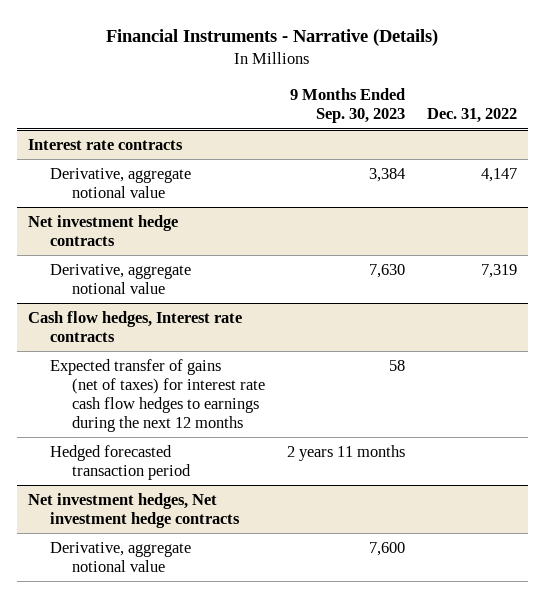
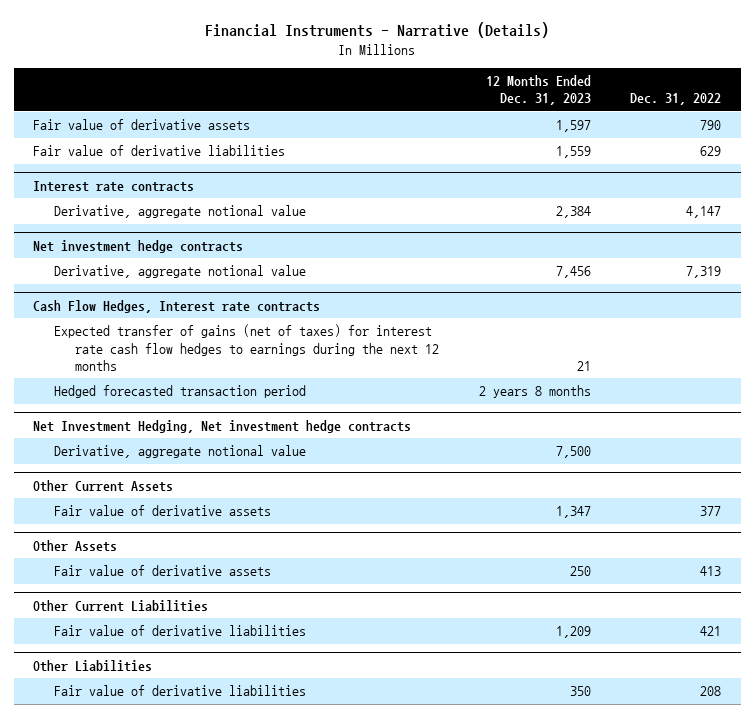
- | 9 Months Ended Sep. 30, 2023 | Dec. 31, 2022
+ | 12 Months Ended Dec. 31, 2023 | Dec. 31, 2022
+ Fair value of derivative assets | 1,597 | 790
+ Fair value of derivative liabilities | 1,559 | 629
- Cash flow hedges, Interest rate contracts
+ Cash Flow Hedges, Interest rate contracts
- Net investment hedges, Net investment hedge contracts
+ Net Investment Hedging, Net investment hedge contracts
+ Other Current Assets
+ Fair value of derivative assets | 1,347 | 377
+ Other Assets
+ Fair value of derivative assets | 250 | 413
+ Other Current Liabilities
+ Fair value of derivative liabilities | 1,209 | 421
+ Other Liabilities
+ Fair value of derivative liabilities | 350 | 208

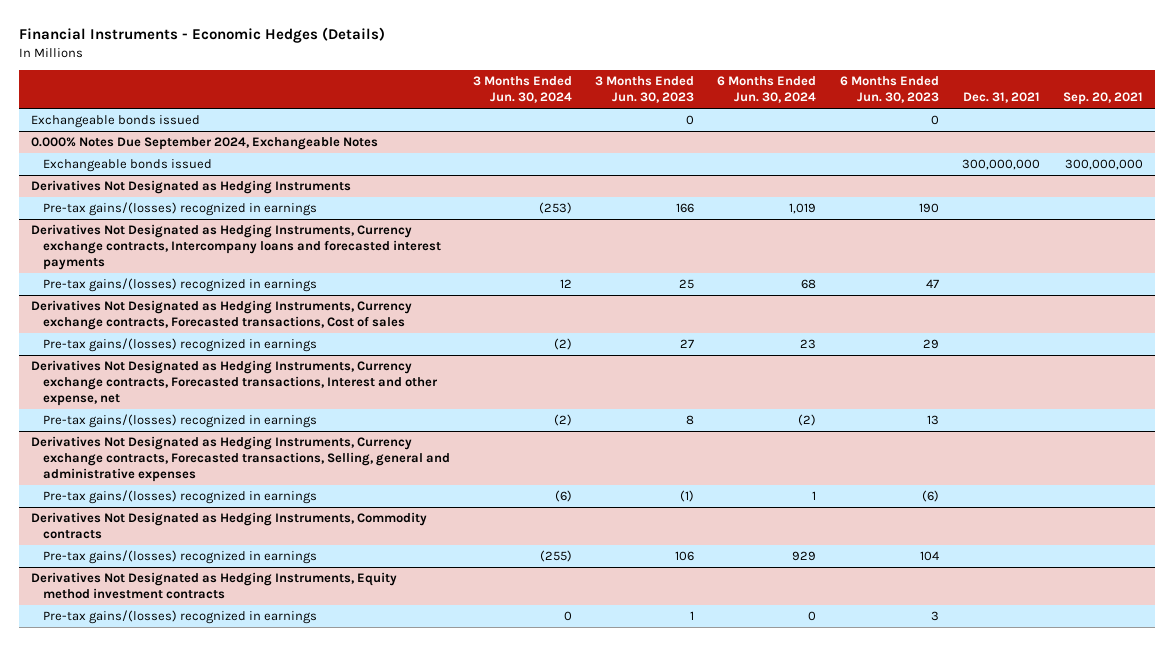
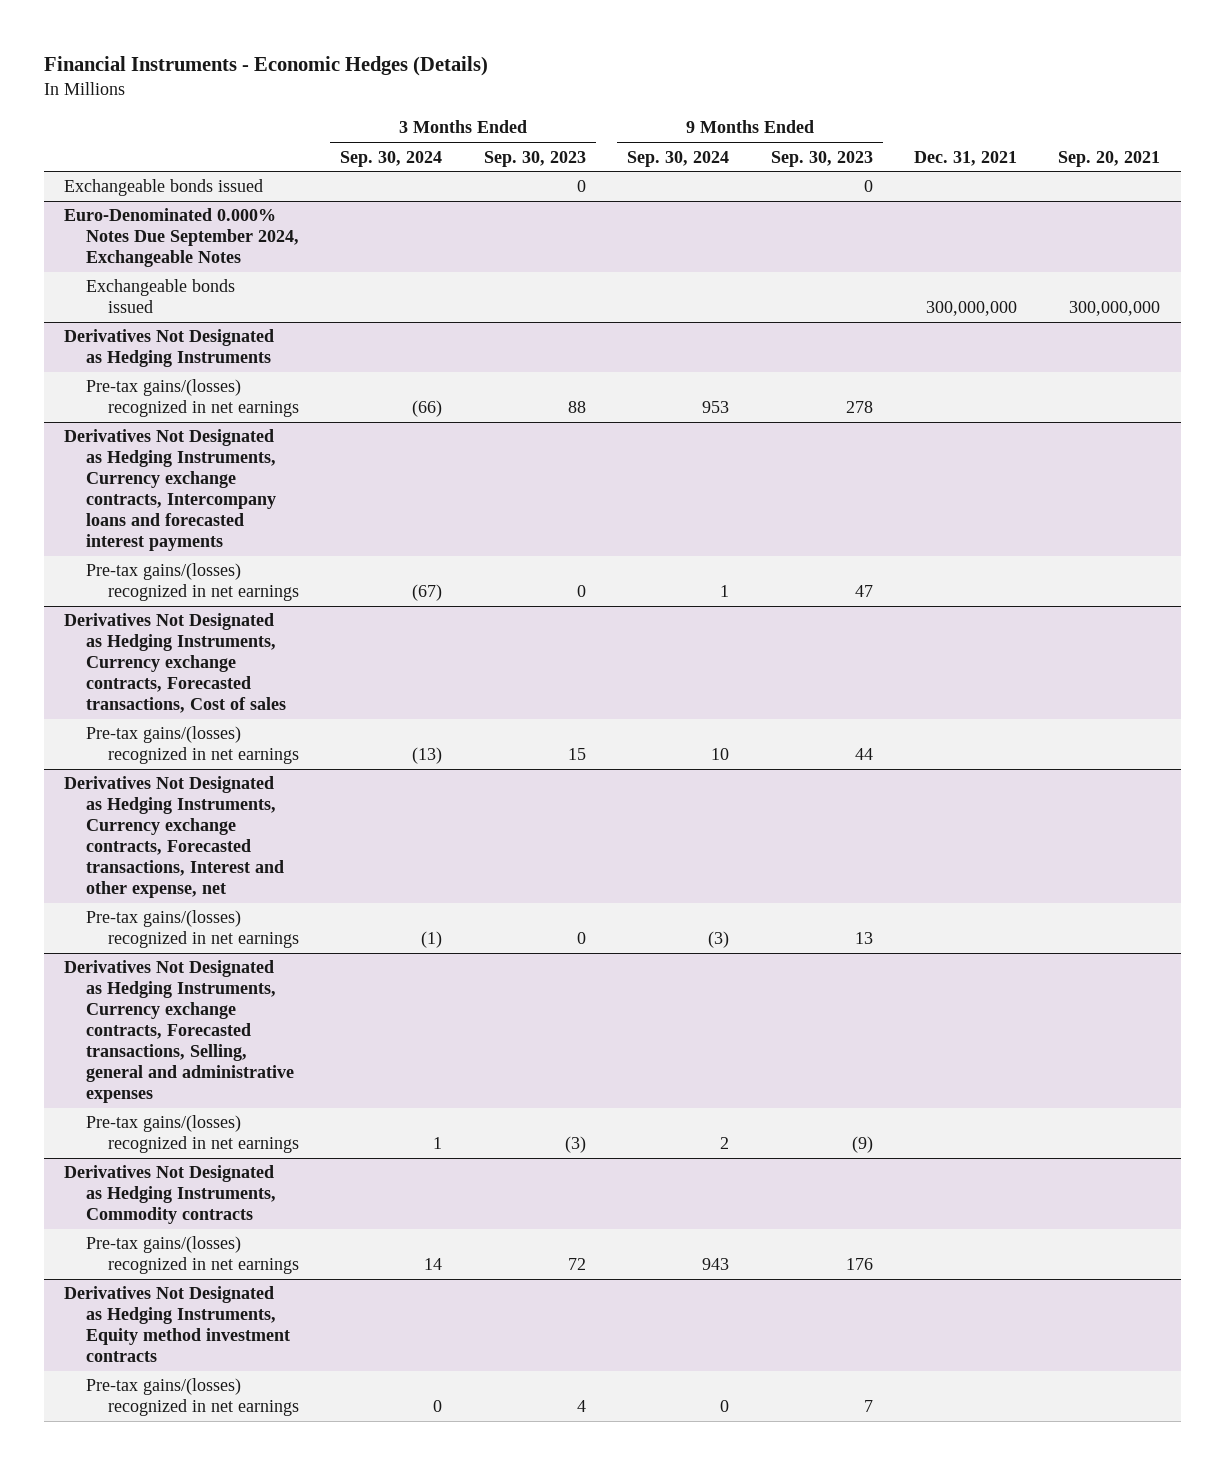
- | 3 Months Ended Jun. 30, 2024 | 3 Months Ended Jun. 30, 2023 | 6 Months Ended Jun. 30, 2024 | 6 Months Ended Jun. 30, 2023 | Dec. 31, 2021 | Sep. 20, 2021
+ | 3 Months Ended Sep. 30, 2024 | 3 Months Ended Sep. 30, 2023 | 9 Months Ended Sep. 30, 2024 | 9 Months Ended Sep. 30, 2023 | Dec. 31, 2021 | Sep. 20, 2021
- 0.000% Notes Due September 2024, Exchangeable Notes
+ Euro-Denominated 0.000% Notes Due September 2024, Exchangeable Notes
@ Derivatives Not Designated as Hedging Instruments
- Pre-tax gains/(losses) recognized in earnings | (253) | 166 | 1,019 | 190 | |
+ Pre-tax gains/(losses) recognized in net earnings | (66) | 88 | 953 | 278 | |
@ Derivatives Not Designated as Hedging Instruments, Currency exchange contracts, Intercompany loans and forecasted interest payments
- Pre-tax gains/(losses) recognized in earnings | 12 | 25 | 68 | 47 | |
+ Pre-tax gains/(losses) recognized in net earnings | (67) | 0 | 1 | 47 | |
@ Derivatives Not Designated as Hedging Instruments, Currency exchange contracts, Forecasted transactions, Cost of sales
- Pre-tax gains/(losses) recognized in earnings | (2) | 27 | 23 | 29 | |
+ Pre-tax gains/(losses) recognized in net earnings | (13) | 15 | 10 | 44 | |
@ Derivatives Not Designated as Hedging Instruments, Currency exchange contracts, Forecasted transactions, Interest and other expense, net
- Pre-tax gains/(losses) recognized in earnings | (2) | 8 | (2) | 13 | |
+ Pre-tax gains/(losses) recognized in net earnings | (1) | 0 | (3) | 13 | |
@ Derivatives Not Designated as Hedging Instruments, Currency exchange contracts, Forecasted transactions, Selling, general and administrative expenses
- Pre-tax gains/(losses) recognized in earnings | (6) | (1) | 1 | (6) | |
+ Pre-tax gains/(losses) recognized in net earnings | 1 | (3) | 2 | (9) | |
@ Derivatives Not Designated as Hedging Instruments, Commodity contracts
- Pre-tax gains/(losses) recognized in earnings | (255) | 106 | 929 | 104 | |
+ Pre-tax gains/(losses) recognized in net earnings | 14 | 72 | 943 | 176 | |
@ Derivatives Not Designated as Hedging Instruments, Equity method investment contracts
- Pre-tax gains/(losses) recognized in earnings | 0 | 1 | 0 | 3 | |
+ Pre-tax gains/(losses) recognized in net earnings | 0 | 4 | 0 | 7 | |

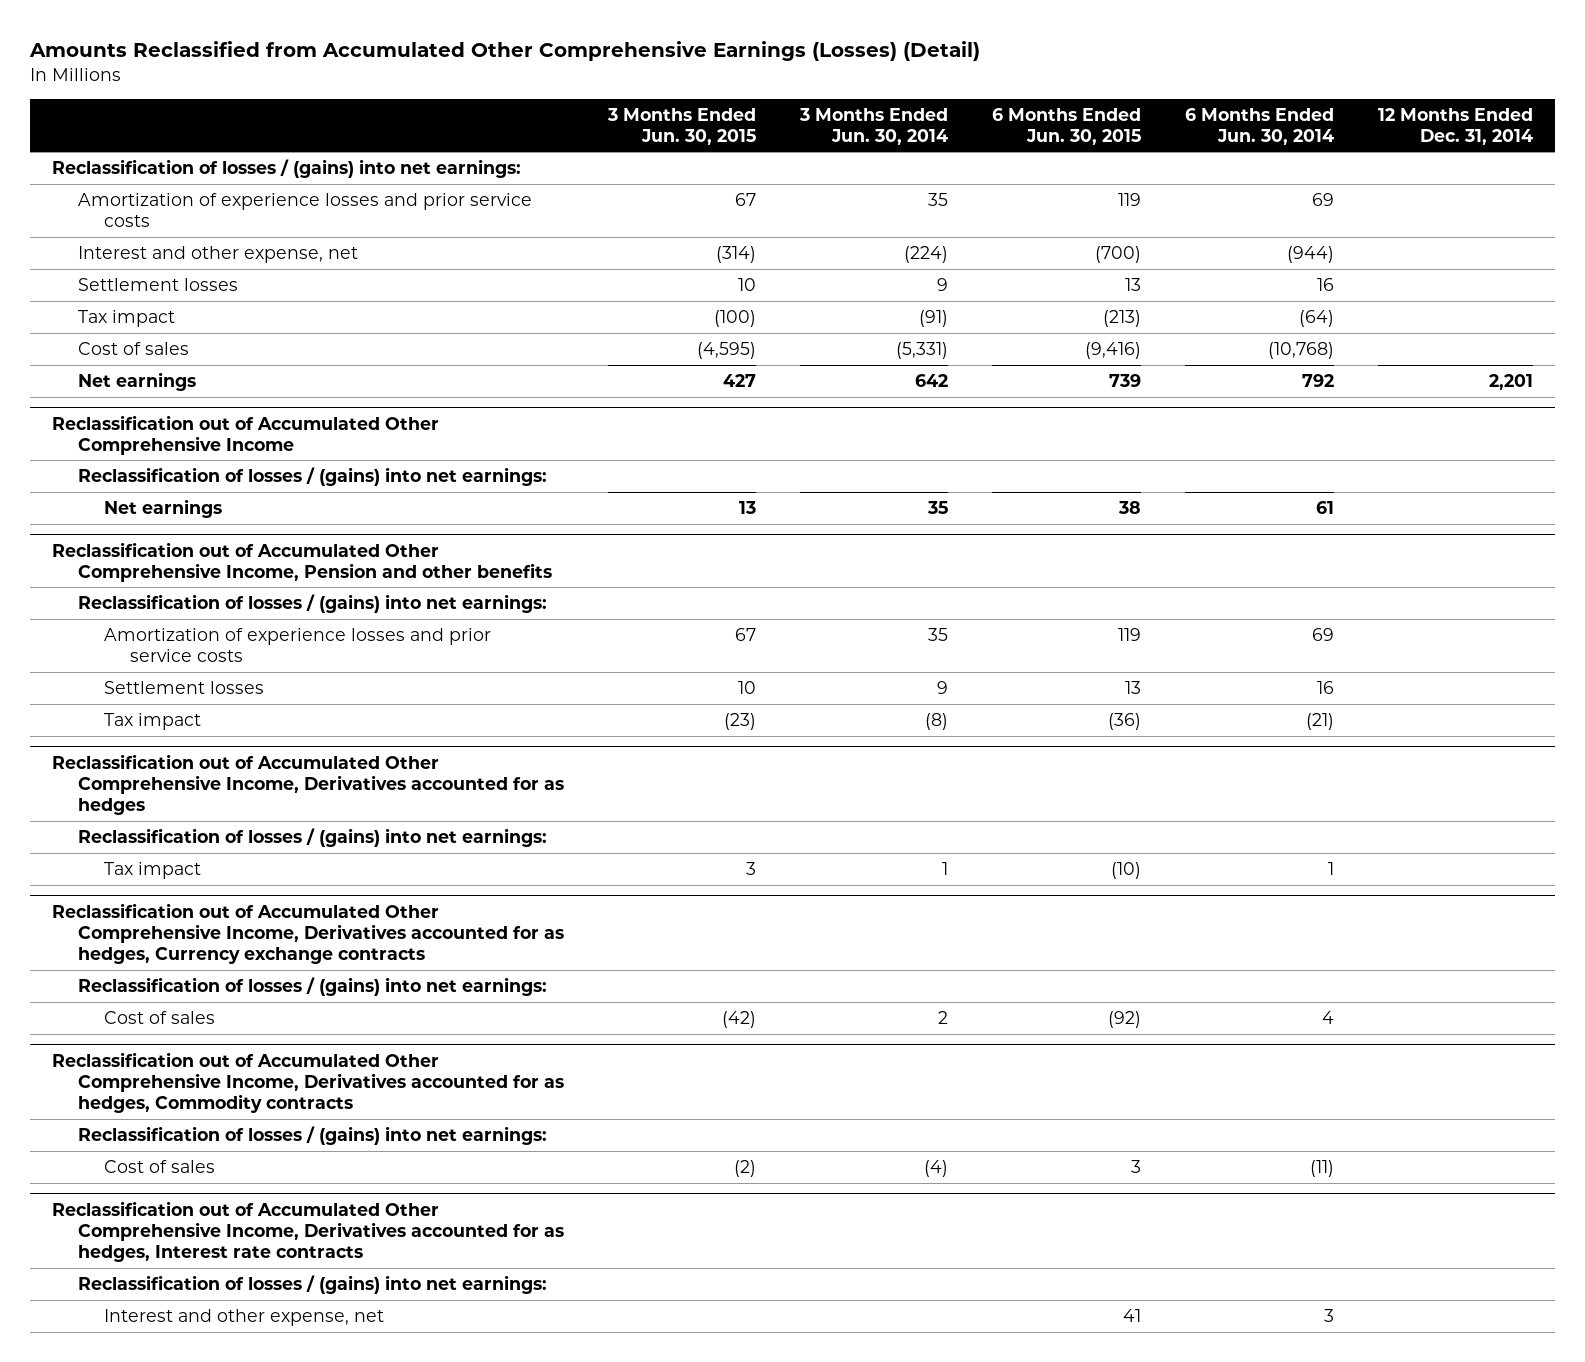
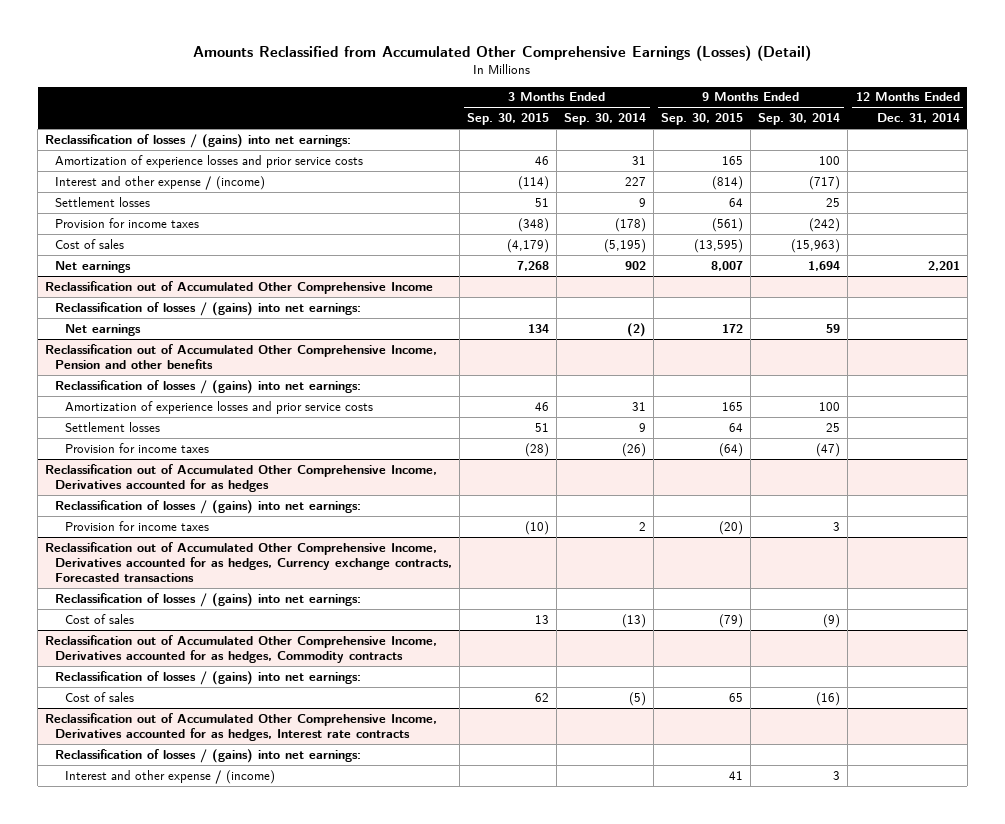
- | 3 Months Ended Jun. 30, 2015 | 3 Months Ended Jun. 30, 2014 | 6 Months Ended Jun. 30, 2015 | 6 Months Ended Jun. 30, 2014 | 12 Months Ended Dec. 31, 2014
+ | 3 Months Ended Sep. 30, 2015 | 3 Months Ended Sep. 30, 2014 | 9 Months Ended Sep. 30, 2015 | 9 Months Ended Sep. 30, 2014 | 12 Months Ended Dec. 31, 2014
- Interest and other expense, net | (314) | (224) | (700) | (944) |
+ Interest and other expense / (income) | (114) | 227 | (814) | (717) |
- Tax impact | (100) | (91) | (213) | (64) |
+ Provision for income taxes | (348) | (178) | (561) | (242) |
@ Reclassification out of Accumulated Other Comprehensive Income, Pension and other benefits
- Tax impact | (23) | (8) | (36) | (21) |
+ Provision for income taxes | (28) | (26) | (64) | (47) |
@ Reclassification out of Accumulated Other Comprehensive Income, Derivatives accounted for as hedges
- Tax impact | 3 | 1 | (10) | 1 |
- Reclassification out of Accumulated Other Comprehensive Income, Derivatives accounted for as hedges, Currency exchange contracts
@ Reclassification out of Accumulated Other Comprehensive Income, Derivatives accounted for as hedges
+ Provision for income taxes | (10) | 2 | (20) | 3 |
+ Reclassification out of Accumulated Other Comprehensive Income, Derivatives accounted for as hedges, Currency exchange contracts, Forecasted transactions
@ Reclassification out of Accumulated Other Comprehensive Income, Derivatives accounted for as hedges, Interest rate contracts
- Interest and other expense, net | | | 41 | 3 |
+ Interest and other expense / (income) | | | 41 | 3 |

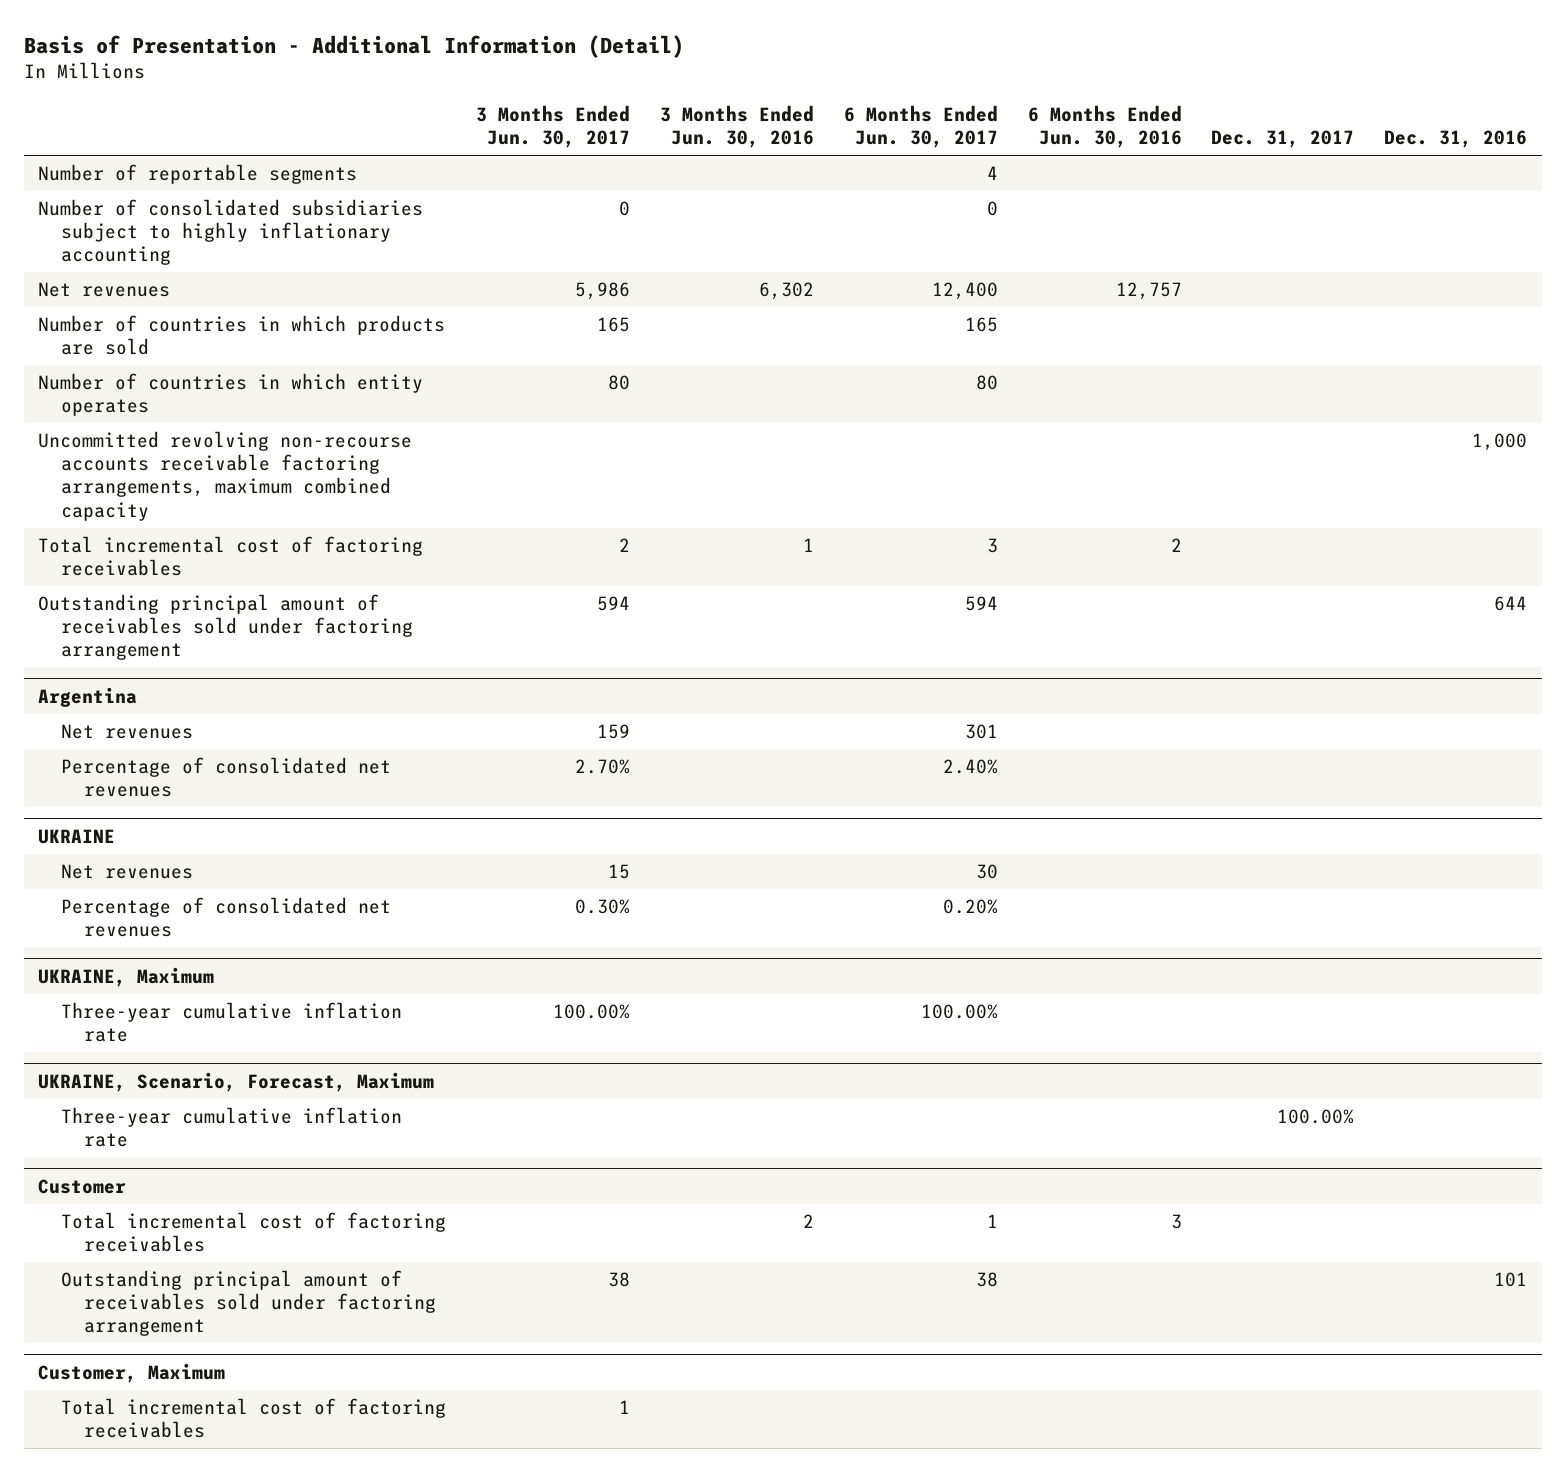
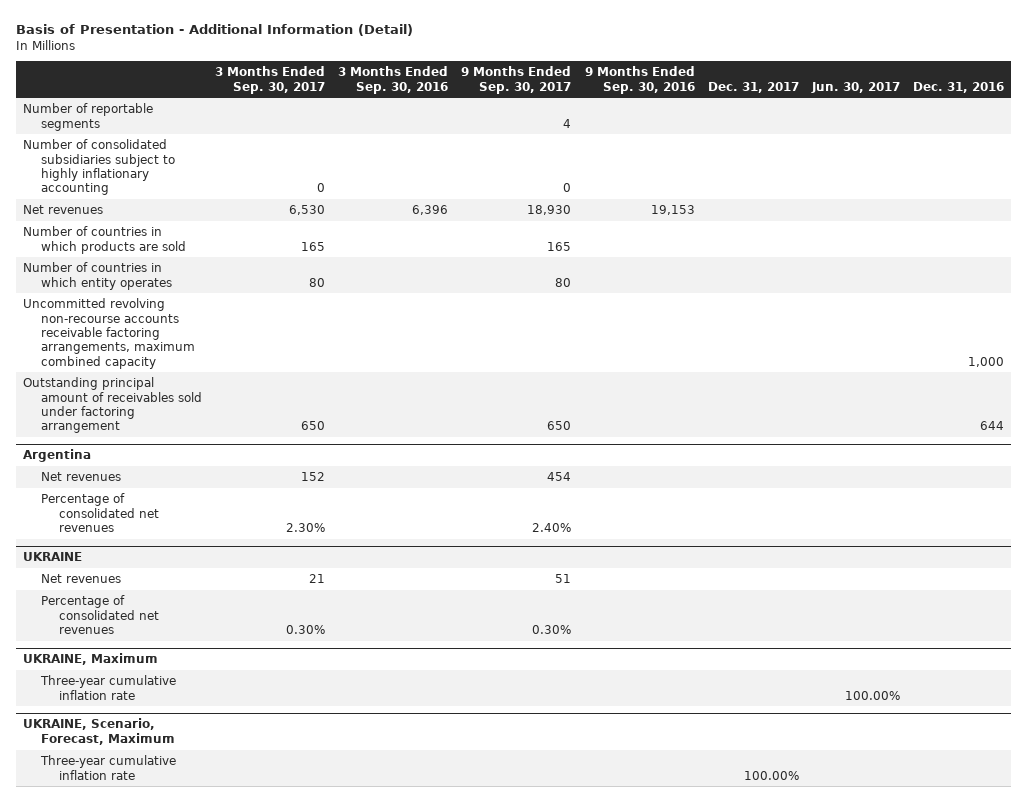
- | 3 Months Ended Jun. 30, 2017 | 3 Months Ended Jun. 30, 2016 | 6 Months Ended Jun. 30, 2017 | 6 Months Ended Jun. 30, 2016 | Dec. 31, 2017 | Dec. 31, 2016
+ | 3 Months Ended Sep. 30, 2017 | 3 Months Ended Sep. 30, 2016 | 9 Months Ended Sep. 30, 2017 | 9 Months Ended Sep. 30, 2016 | Dec. 31, 2017 | Jun. 30, 2017 | Dec. 31, 2016
- Total incremental cost of factoring receivables | 2 | 1 | 3 | 2 | |
- Customer
- Total incremental cost of factoring receivables | | 2 | 1 | 3 | |
- Outstanding principal amount of receivables sold under factoring arrangement | 38 | | 38 | | | 101
- Customer, Maximum
- Total incremental cost of factoring receivables | 1 | | | | |

